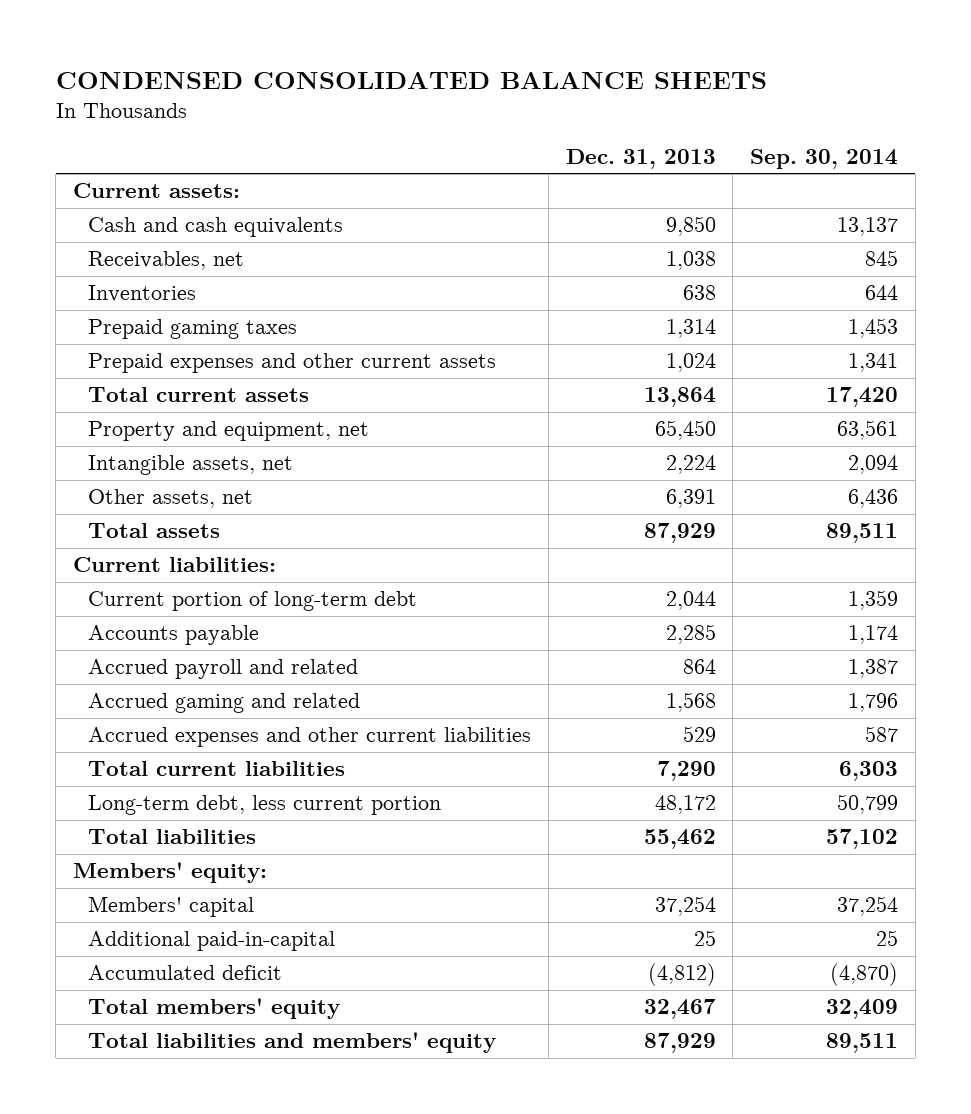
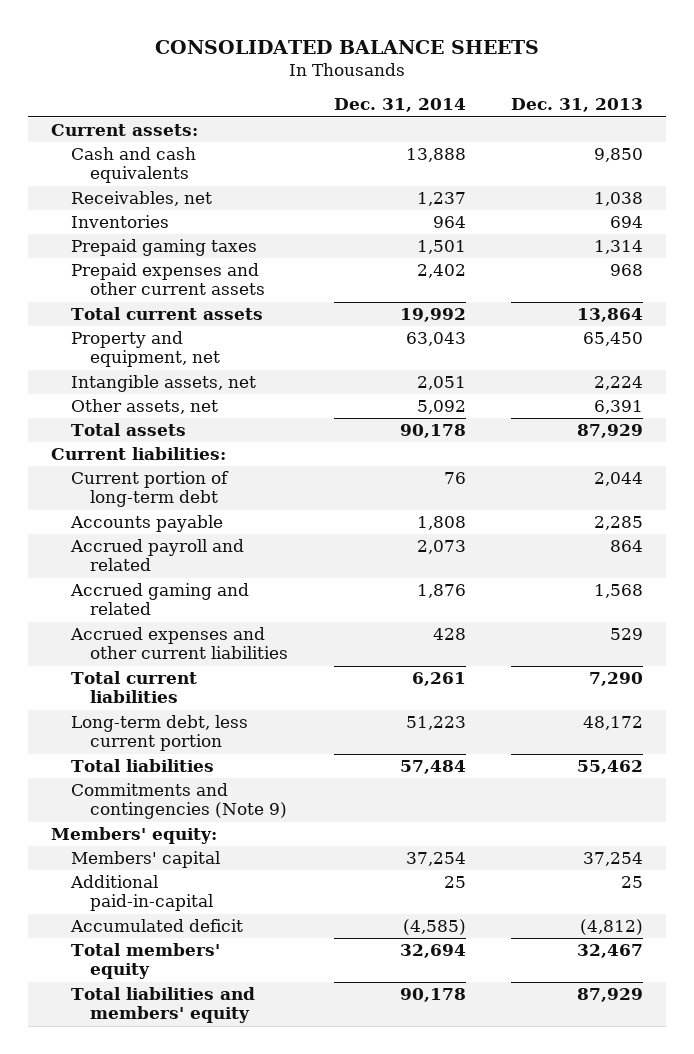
- CONDENSED CONSOLIDATED BALANCE SHEETS
+ CONSOLIDATED BALANCE SHEETS
- | Dec. 31, 2013 | Sep. 30, 2014
+ | Dec. 31, 2014 | Dec. 31, 2013
- Inventories | 638 | 644
+ Inventories | 964 | 694
- Prepaid expenses and other current assets | 1,024 | 1,341
+ Prepaid expenses and other current assets | 2,402 | 968
+ Commitments and contingencies (Note 9)

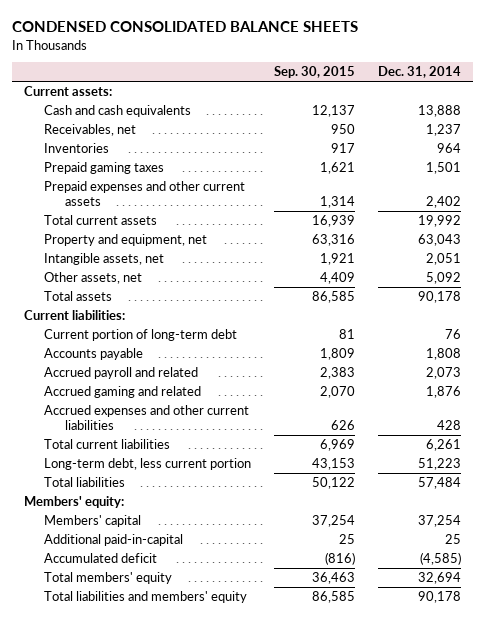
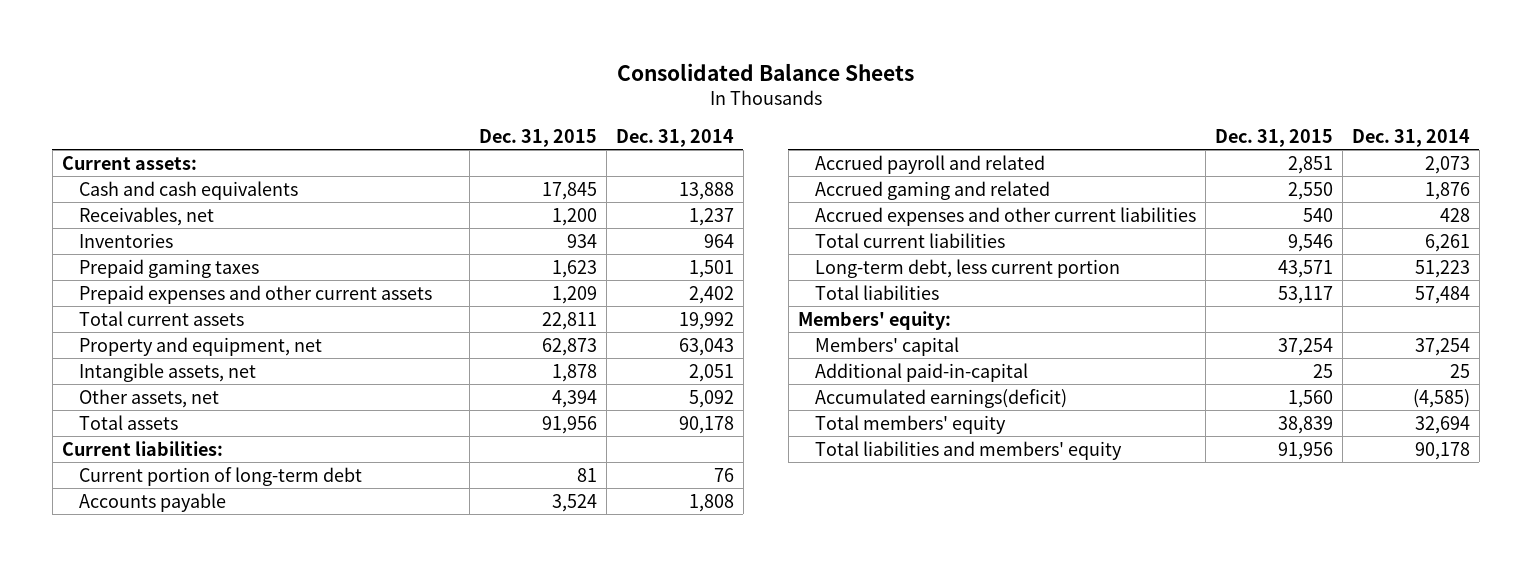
- CONDENSED CONSOLIDATED BALANCE SHEETS
+ Consolidated Balance Sheets
- | Sep. 30, 2015 | Dec. 31, 2014
+ | Dec. 31, 2015 | Dec. 31, 2014
- Accumulated deficit | (816) | (4,585)
+ Accumulated earnings(deficit) | 1,560 | (4,585)

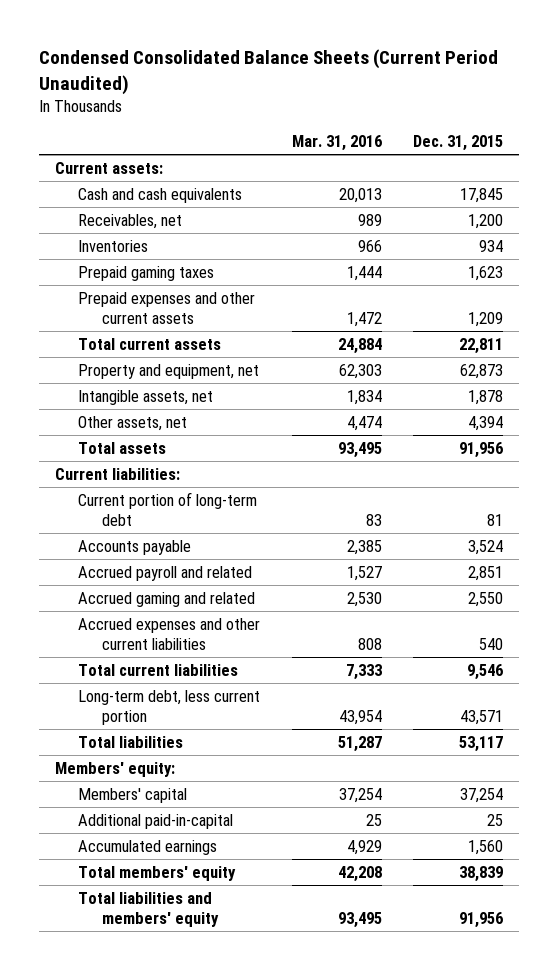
- Consolidated Balance Sheets
+ Condensed Consolidated Balance Sheets (Current Period Unaudited)
- | Dec. 31, 2015 | Dec. 31, 2014
+ | Mar. 31, 2016 | Dec. 31, 2015
- Accumulated earnings(deficit) | 1,560 | (4,585)
+ Accumulated earnings | 4,929 | 1,560

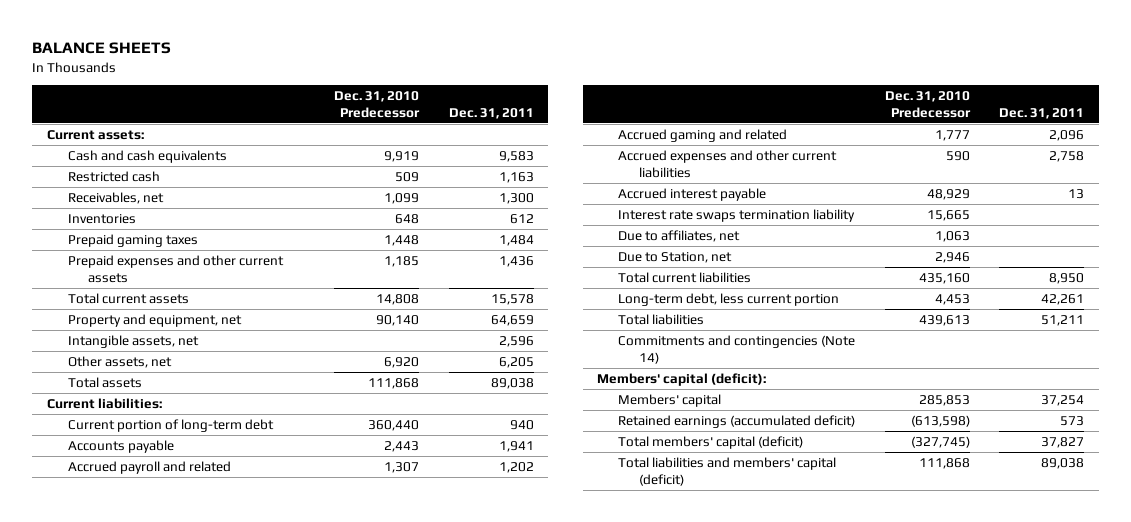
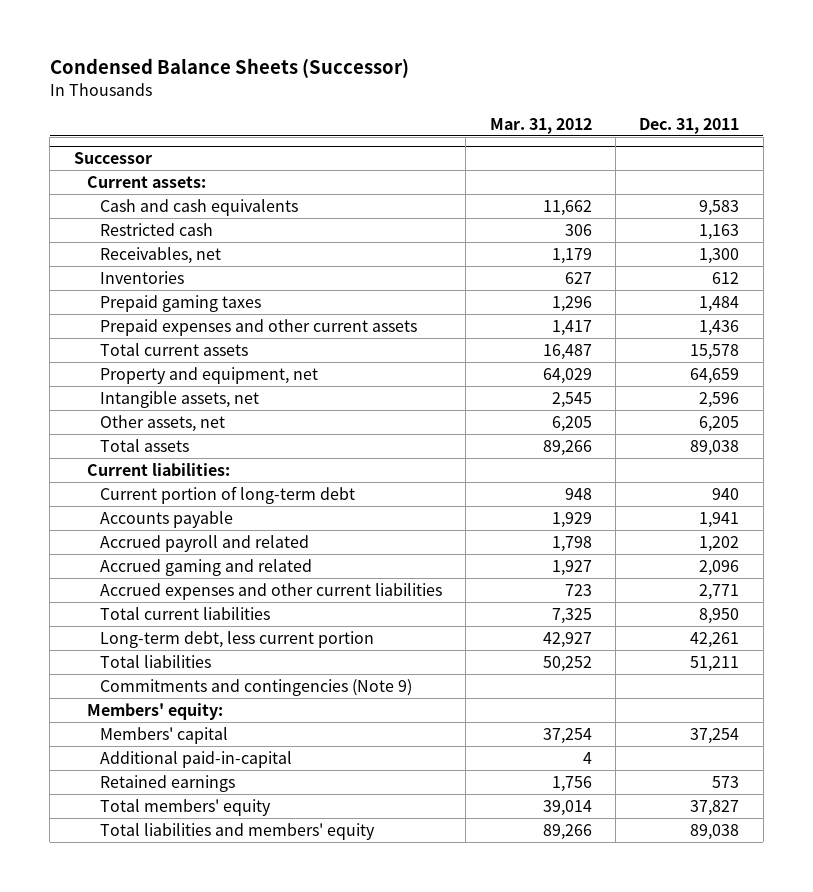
- BALANCE SHEETS
+ Condensed Balance Sheets (Successor)
- | Dec. 31, 2010 Predecessor | Dec. 31, 2011
+ | Mar. 31, 2012 | Dec. 31, 2011
+ Successor
- Accrued expenses and other current liabilities | 590 | 2,758
- Accrued interest payable | 48,929 | 13
- Interest rate swaps termination liability | 15,665 |
- Due to affiliates, net | 1,063 |
- Due to Station, net | 2,946 |
+ Accrued expenses and other current liabilities | 723 | 2,771
- Commitments and contingencies (Note 14)
- Members' capital (deficit):
+ Commitments and contingencies (Note 9)
+ Members' equity:
- Retained earnings (accumulated deficit) | (613,598) | 573
- Total members' capital (deficit) | (327,745) | 37,827
- Total liabilities and members' capital (deficit) | 111,868 | 89,038
+ Additional paid-in-capital | 4 |
+ Retained earnings | 1,756 | 573
+ Total members' equity | 39,014 | 37,827
+ Total liabilities and members' equity | 89,266 | 89,038

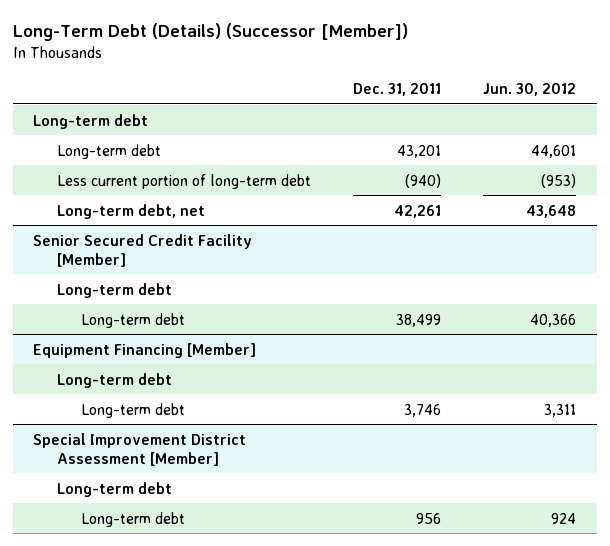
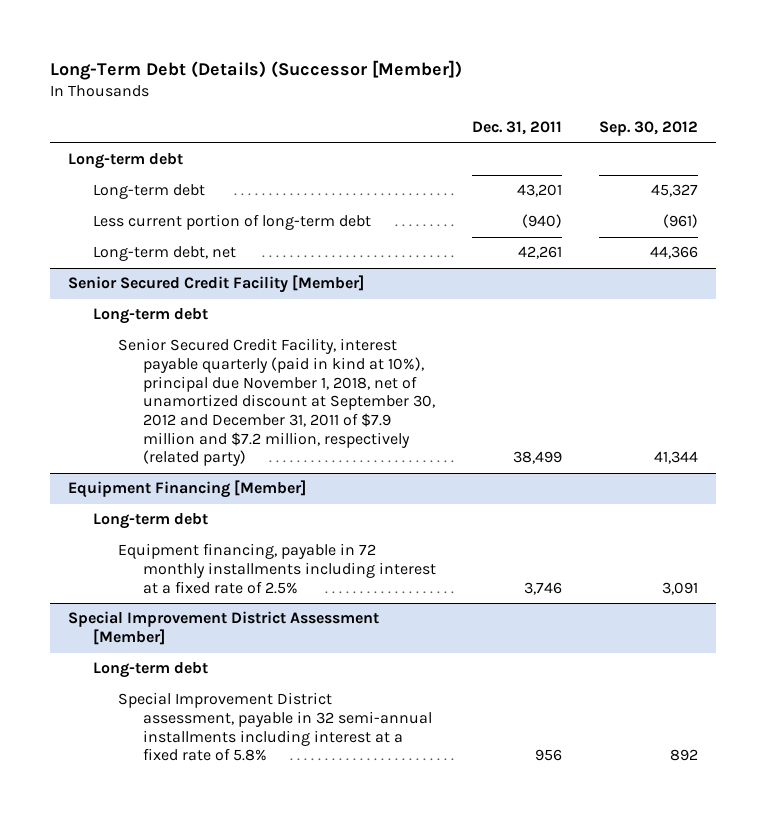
- | Dec. 31, 2011 | Jun. 30, 2012
+ | Dec. 31, 2011 | Sep. 30, 2012
@ Senior Secured Credit Facility [Member]
- Long-term debt | 38,499 | 40,366
+ Senior Secured Credit Facility, interest payable quarterly (paid in kind at 10%), principal due November 1, 2018, net of unamortized discount at September 30, 2012 and December 31, 2011 of $7.9 million and $7.2 million, respectively (related party) | 38,499 | 41,344
@ Equipment Financing [Member]
- Long-term debt | 3,746 | 3,311
+ Equipment financing, payable in 72 monthly installments including interest at a fixed rate of 2.5% | 3,746 | 3,091
@ Special Improvement District Assessment [Member]
- Long-term debt | 956 | 924
+ Special Improvement District assessment, payable in 32 semi-annual installments including interest at a fixed rate of 5.8% | 956 | 892

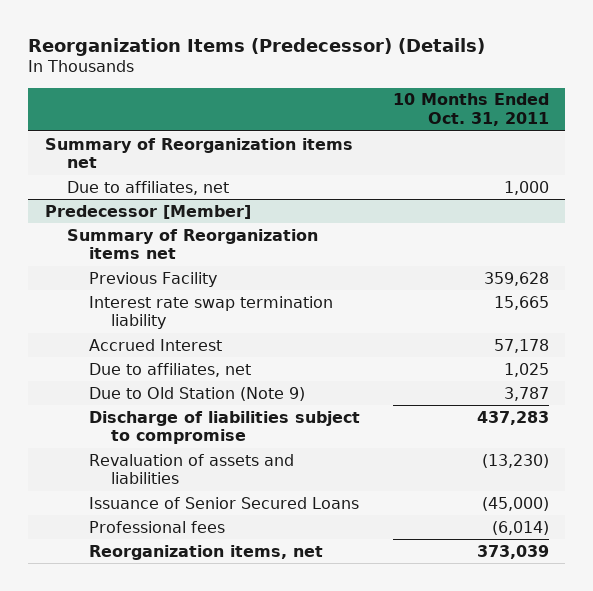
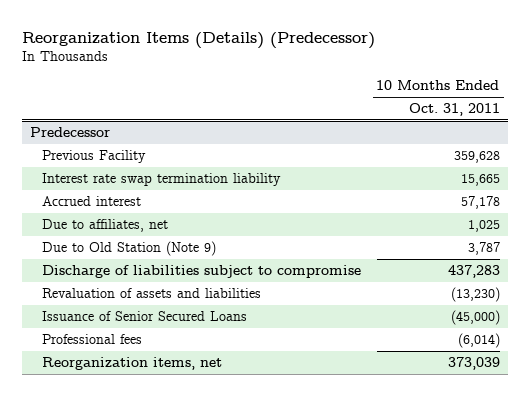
- Reorganization Items (Predecessor) (Details)
+ Reorganization Items (Details) (Predecessor)
- Summary of Reorganization items net
- Due to affiliates, net | 1,000
- Predecessor [Member]
- Summary of Reorganization items net
+ Predecessor
- Accrued Interest | 57,178
+ Accrued interest | 57,178

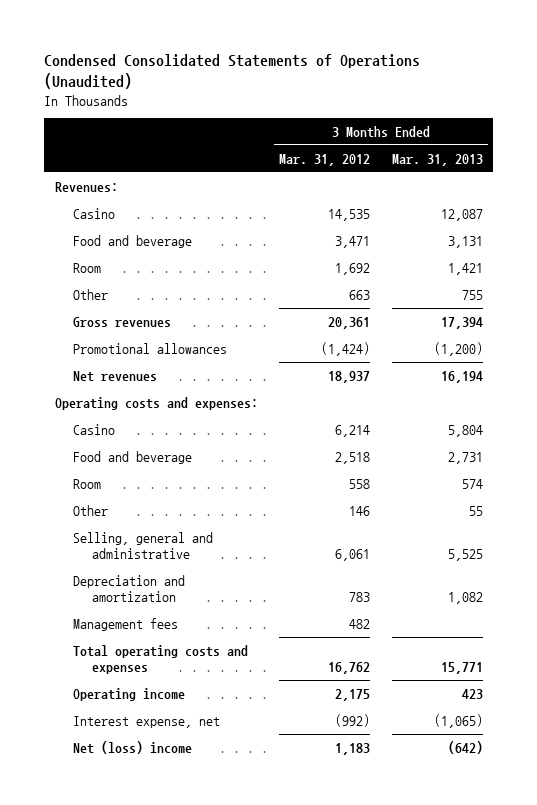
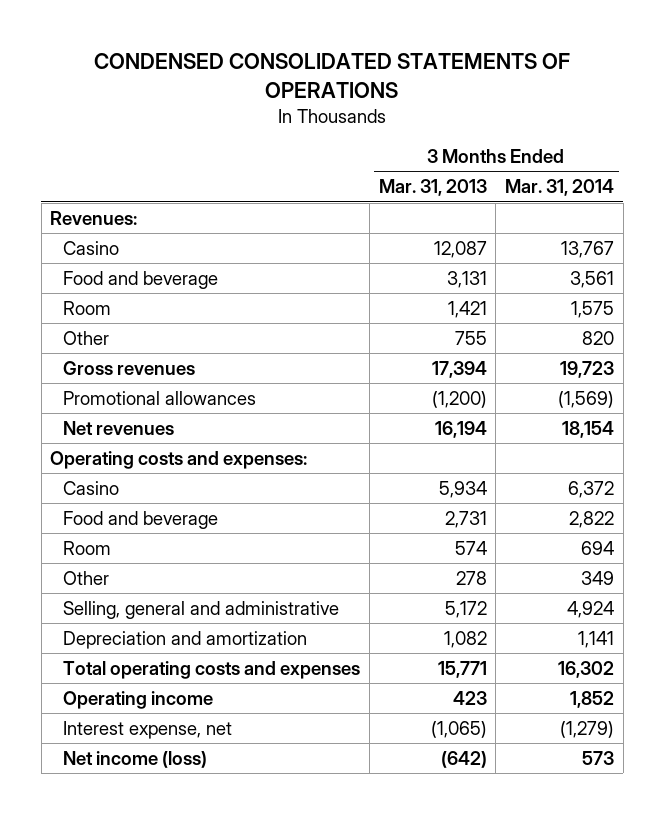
- Condensed Consolidated Statements of Operations (Unaudited)
+ CONDENSED CONSOLIDATED STATEMENTS OF OPERATIONS
- | 3 Months Ended Mar. 31, 2012 | 3 Months Ended Mar. 31, 2013
+ | 3 Months Ended Mar. 31, 2013 | 3 Months Ended Mar. 31, 2014
- Casino | 6,214 | 5,804
+ Casino | 5,934 | 6,372
- Other | 146 | 55
- Selling, general and administrative | 6,061 | 5,525
+ Other | 278 | 349
+ Selling, general and administrative | 5,172 | 4,924
- Management fees | 482 |
- Net (loss) income | 1,183 | (642)
+ Net income (loss) | (642) | 573

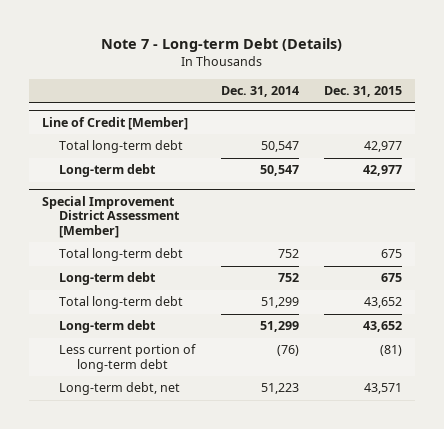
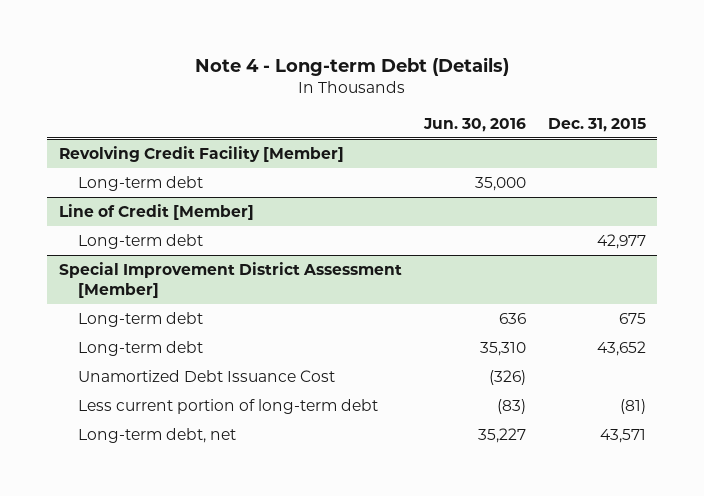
- Note 7 - Long-term Debt (Details)
+ Note 4 - Long-term Debt (Details)
- | Dec. 31, 2014 | Dec. 31, 2015
+ | Jun. 30, 2016 | Dec. 31, 2015
+ Revolving Credit Facility [Member]
+ Long-term debt | 35,000 |
@ Line of Credit [Member]
- Total long-term debt | 50,547 | 42,977
@ Special Improvement District Assessment [Member]
- Total long-term debt | 752 | 675
- Total long-term debt | 51,299 | 43,652
+ Unamortized Debt Issuance Cost | (326) |

